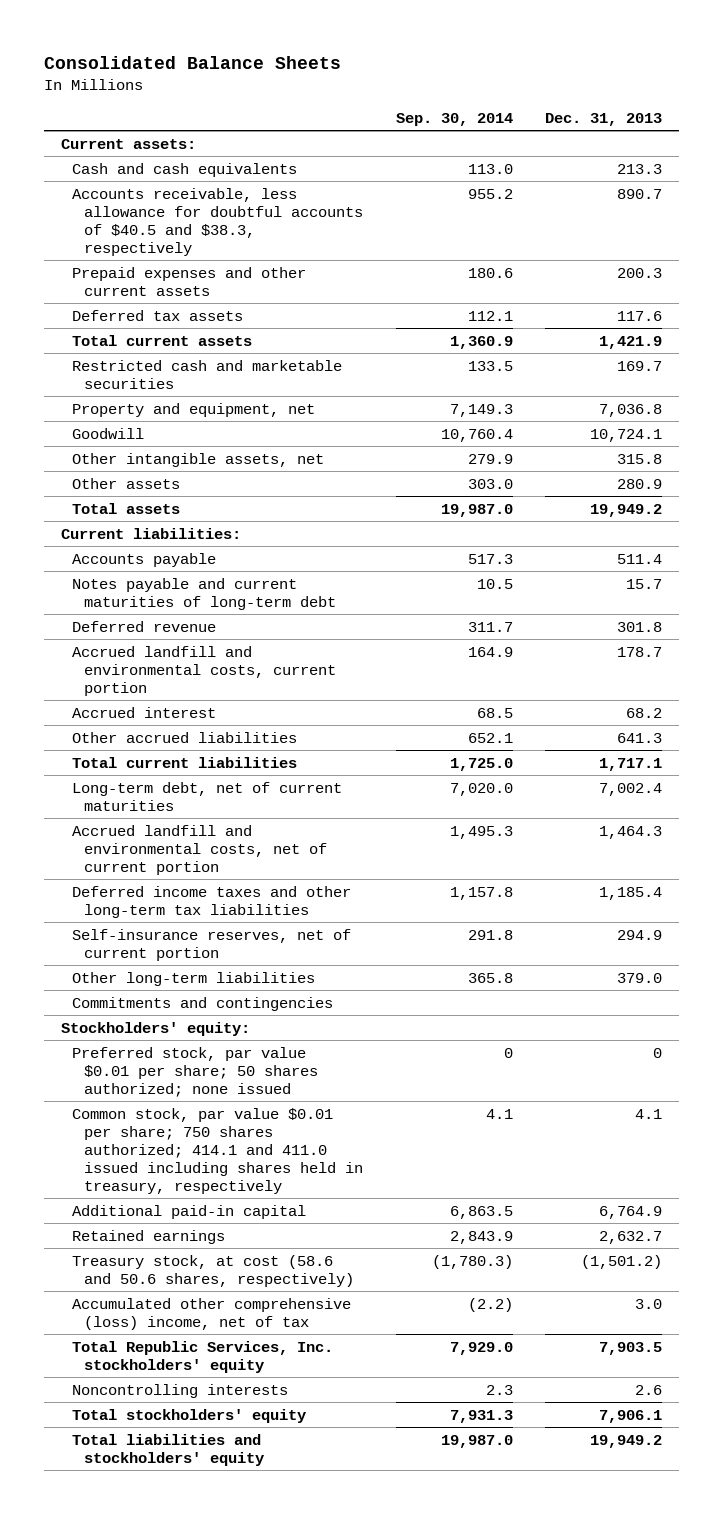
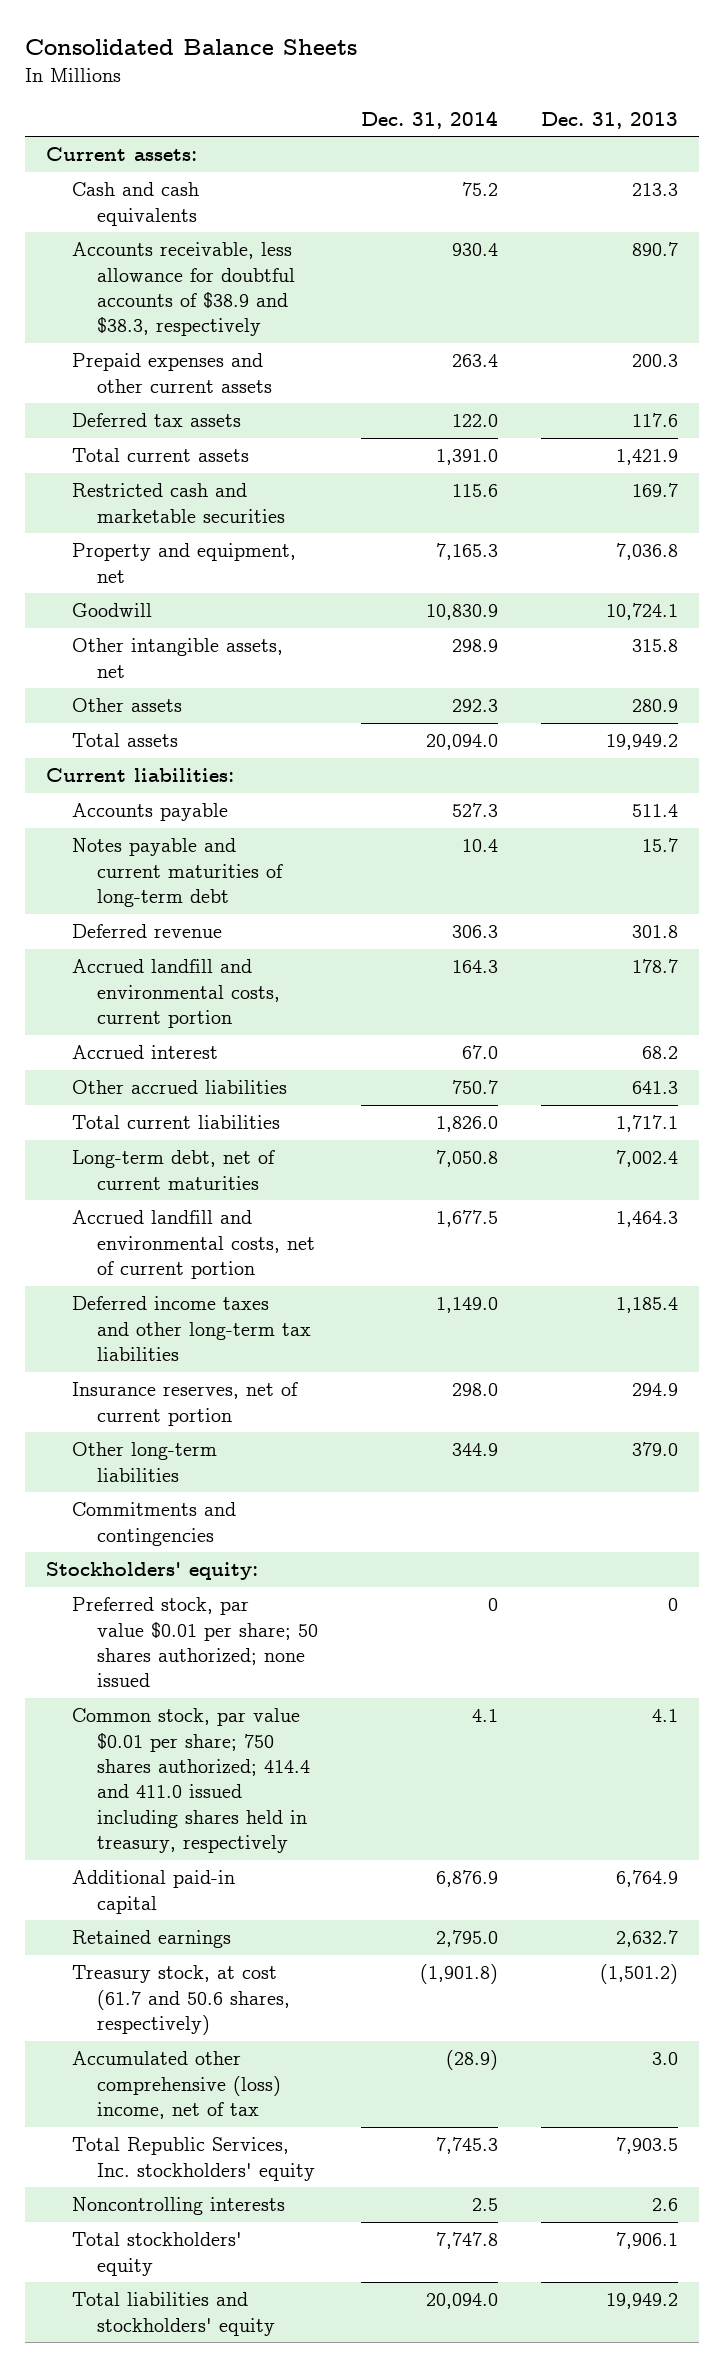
- | Sep. 30, 2014 | Dec. 31, 2013
+ | Dec. 31, 2014 | Dec. 31, 2013
- Accounts receivable, less allowance for doubtful accounts of $40.5 and $38.3, respectively | 955.2 | 890.7
+ Accounts receivable, less allowance for doubtful accounts of $38.9 and $38.3, respectively | 930.4 | 890.7
- Self-insurance reserves, net of current portion | 291.8 | 294.9
+ Insurance reserves, net of current portion | 298.0 | 294.9
- Common stock, par value $0.01 per share; 750 shares authorized; 414.1 and 411.0 issued including shares held in treasury, respectively | 4.1 | 4.1
+ Common stock, par value $0.01 per share; 750 shares authorized; 414.4 and 411.0 issued including shares held in treasury, respectively | 4.1 | 4.1
- Treasury stock, at cost (58.6 and 50.6 shares, respectively) | (1,780.3) | (1,501.2)
+ Treasury stock, at cost (61.7 and 50.6 shares, respectively) | (1,901.8) | (1,501.2)

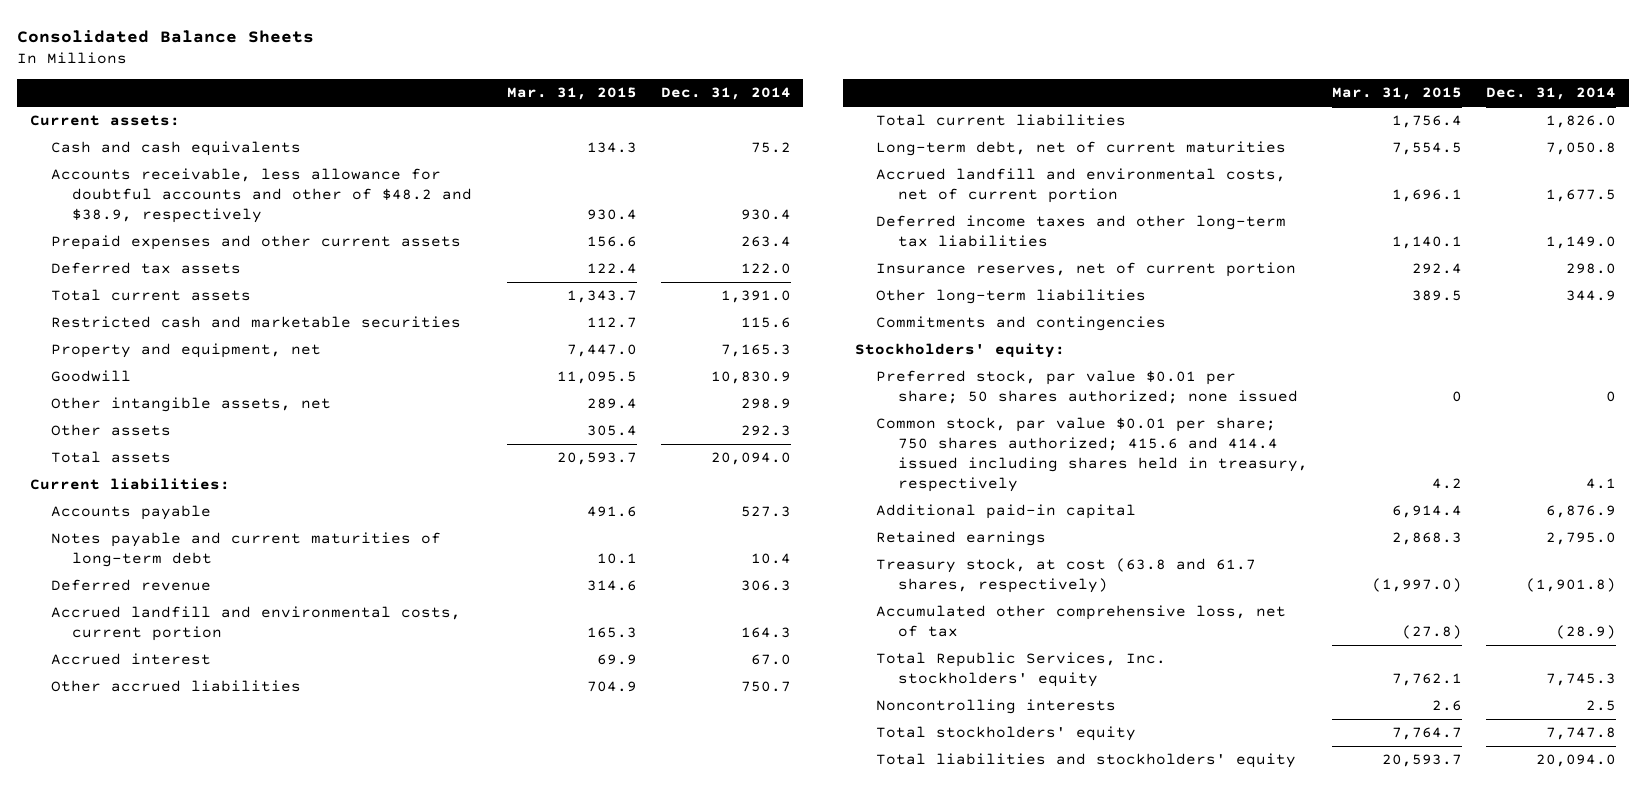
- | Dec. 31, 2014 | Dec. 31, 2013
+ | Mar. 31, 2015 | Dec. 31, 2014
- Accounts receivable, less allowance for doubtful accounts of $38.9 and $38.3, respectively | 930.4 | 890.7
+ Accounts receivable, less allowance for doubtful accounts and other of $48.2 and $38.9, respectively | 930.4 | 930.4
- Common stock, par value $0.01 per share; 750 shares authorized; 414.4 and 411.0 issued including shares held in treasury, respectively | 4.1 | 4.1
+ Common stock, par value $0.01 per share; 750 shares authorized; 415.6 and 414.4 issued including shares held in treasury, respectively | 4.2 | 4.1
- Treasury stock, at cost (61.7 and 50.6 shares, respectively) | (1,901.8) | (1,501.2)
- Accumulated other comprehensive (loss) income, net of tax | (28.9) | 3.0
+ Treasury stock, at cost (63.8 and 61.7 shares, respectively) | (1,997.0) | (1,901.8)
+ Accumulated other comprehensive loss, net of tax | (27.8) | (28.9)

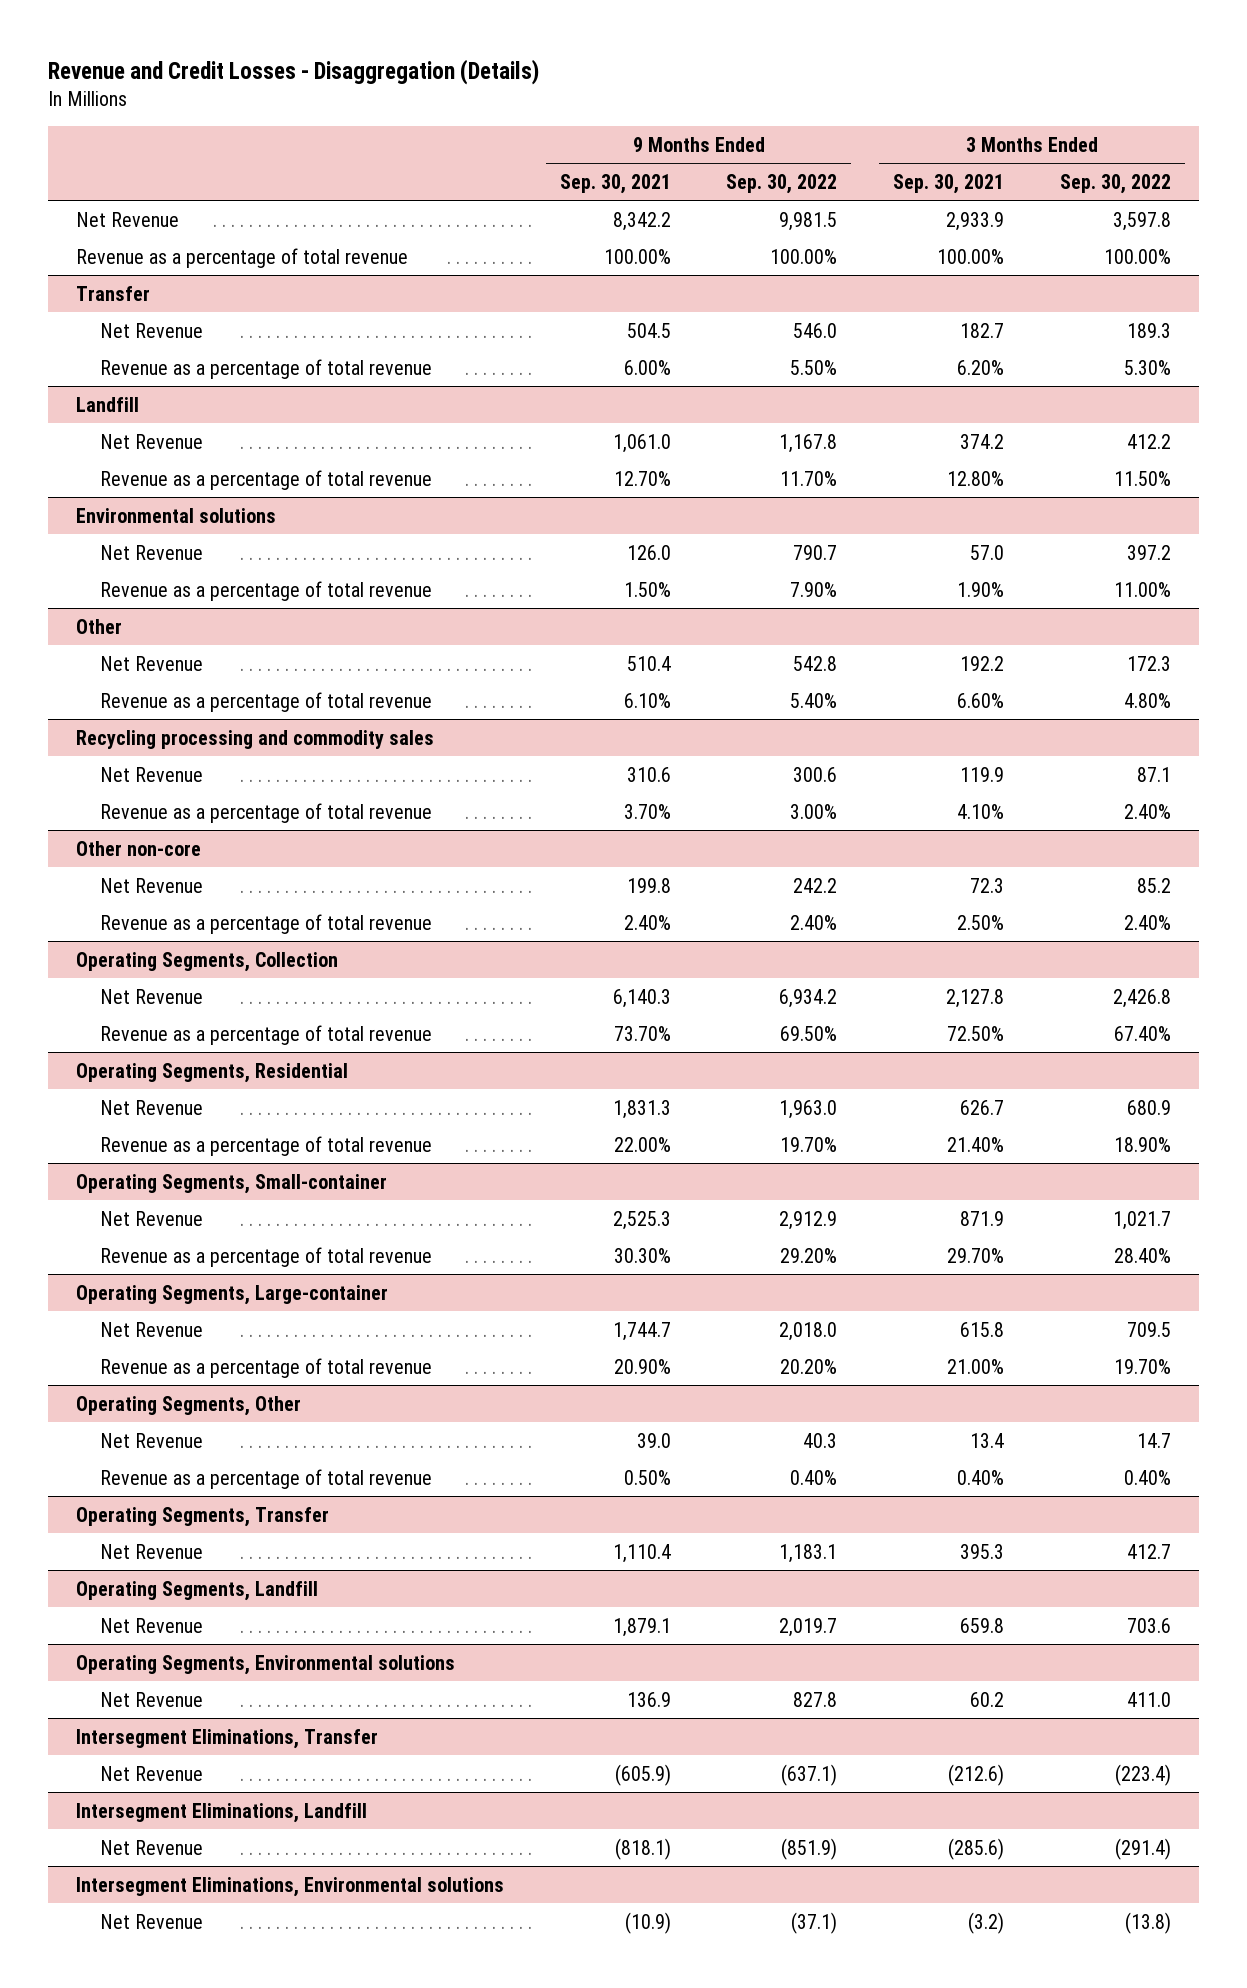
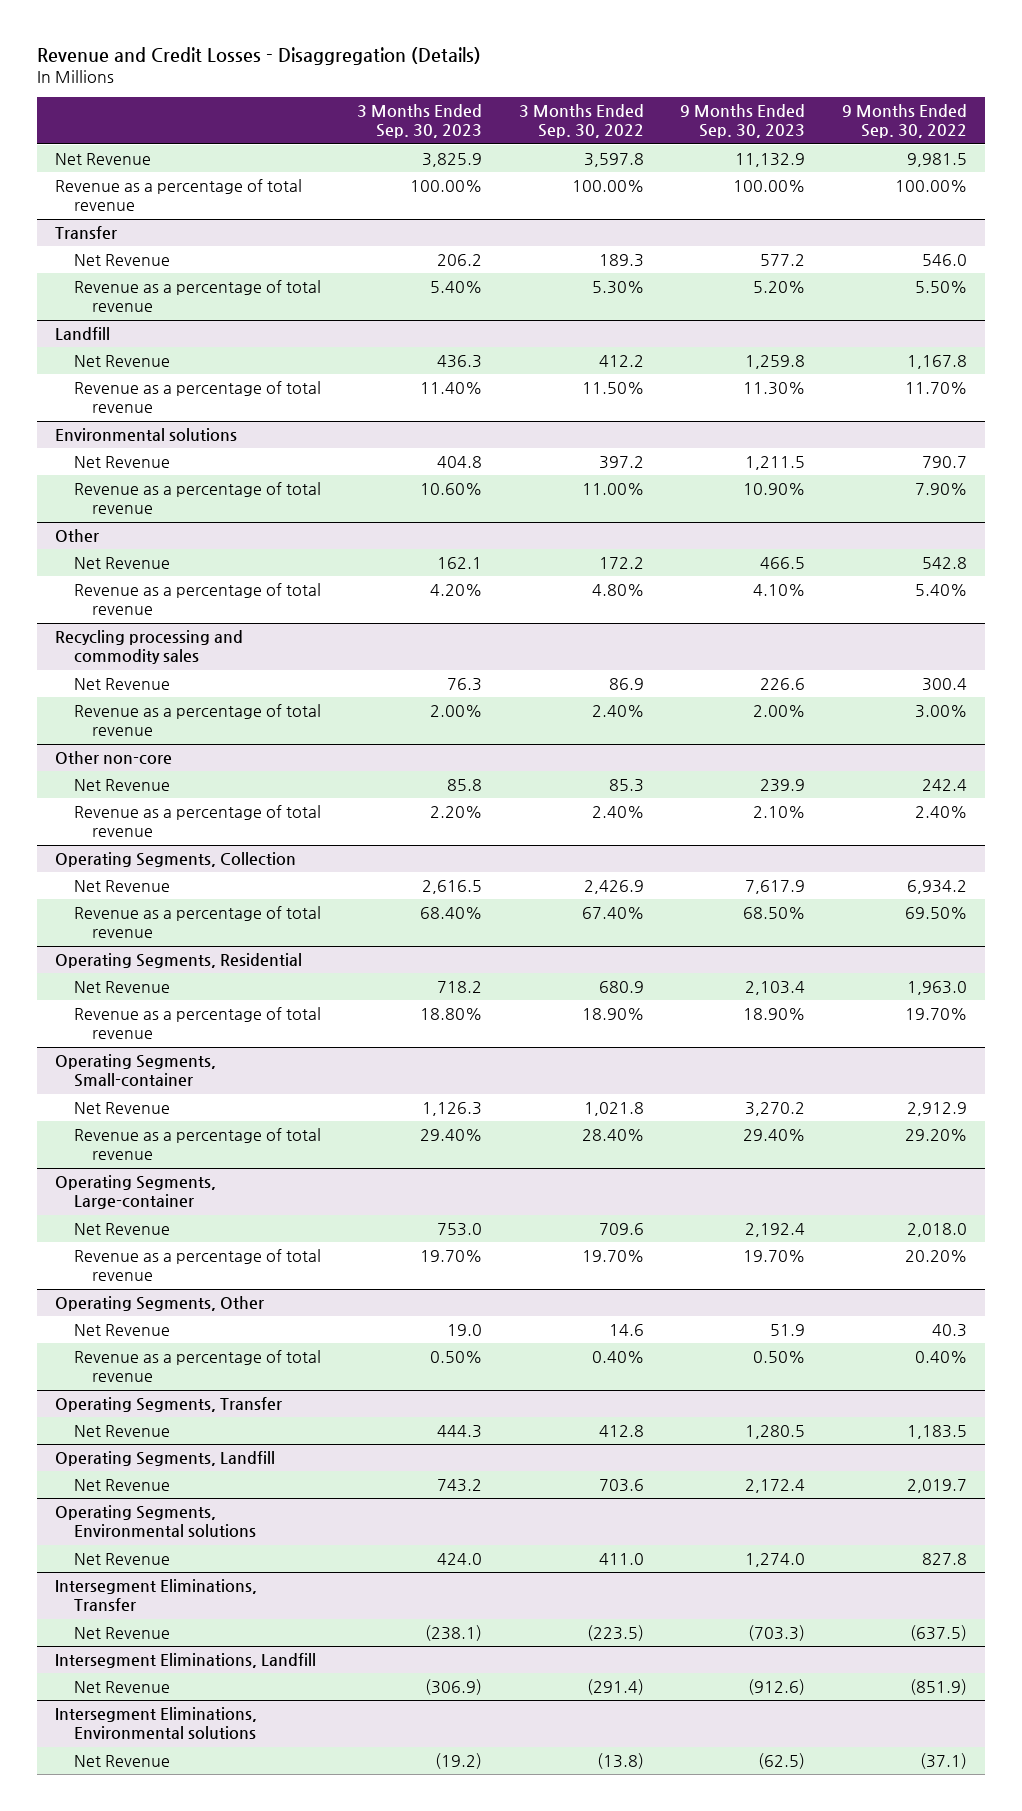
- | 9 Months Ended Sep. 30, 2021 | 9 Months Ended Sep. 30, 2022 | 3 Months Ended Sep. 30, 2021 | 3 Months Ended Sep. 30, 2022
+ | 3 Months Ended Sep. 30, 2023 | 3 Months Ended Sep. 30, 2022 | 9 Months Ended Sep. 30, 2023 | 9 Months Ended Sep. 30, 2022
@ Other
- Net Revenue | 510.4 | 542.8 | 192.2 | 172.3
+ Net Revenue | 162.1 | 172.2 | 466.5 | 542.8
@ Recycling processing and commodity sales
- Net Revenue | 310.6 | 300.6 | 119.9 | 87.1
+ Net Revenue | 76.3 | 86.9 | 226.6 | 300.4
@ Other non-core
- Net Revenue | 199.8 | 242.2 | 72.3 | 85.2
+ Net Revenue | 85.8 | 85.3 | 239.9 | 242.4
@ Operating Segments, Collection
- Net Revenue | 6,140.3 | 6,934.2 | 2,127.8 | 2,426.8
+ Net Revenue | 2,616.5 | 2,426.9 | 7,617.9 | 6,934.2
@ Operating Segments, Small-container
- Net Revenue | 2,525.3 | 2,912.9 | 871.9 | 1,021.7
+ Net Revenue | 1,126.3 | 1,021.8 | 3,270.2 | 2,912.9
@ Operating Segments, Large-container
- Net Revenue | 1,744.7 | 2,018.0 | 615.8 | 709.5
+ Net Revenue | 753.0 | 709.6 | 2,192.4 | 2,018.0
@ Operating Segments, Other
- Net Revenue | 39.0 | 40.3 | 13.4 | 14.7
+ Net Revenue | 19.0 | 14.6 | 51.9 | 40.3
@ Operating Segments, Transfer
- Net Revenue | 1,110.4 | 1,183.1 | 395.3 | 412.7
+ Net Revenue | 444.3 | 412.8 | 1,280.5 | 1,183.5
@ Intersegment Eliminations, Transfer
- Net Revenue | (605.9) | (637.1) | (212.6) | (223.4)
+ Net Revenue | (238.1) | (223.5) | (703.3) | (637.5)

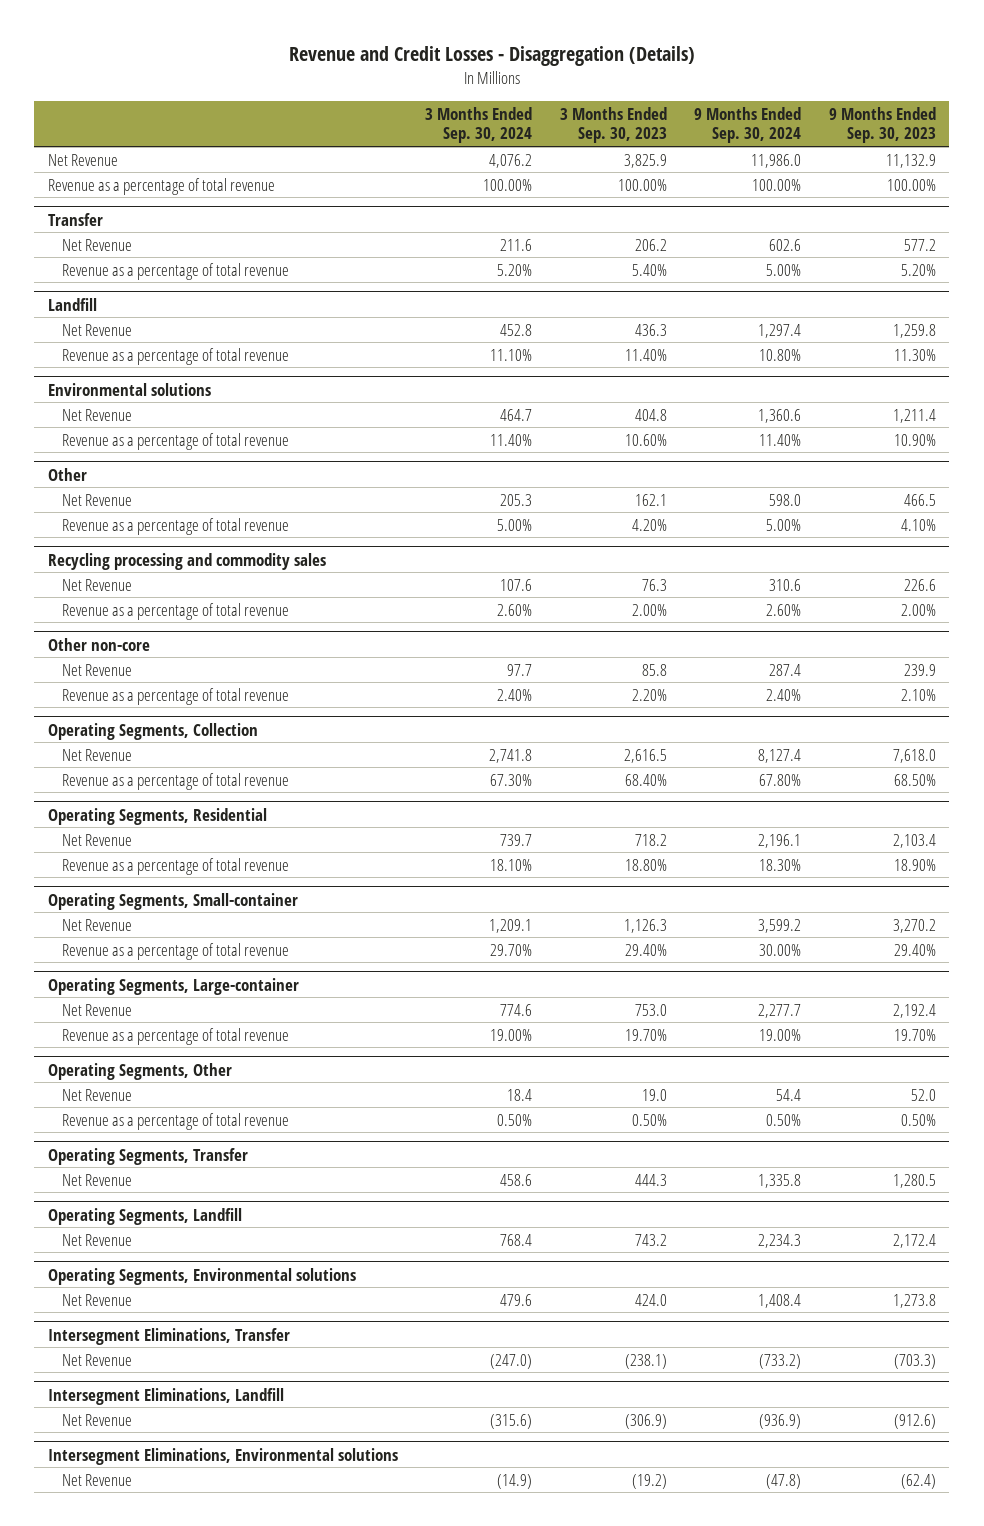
- | 3 Months Ended Sep. 30, 2023 | 3 Months Ended Sep. 30, 2022 | 9 Months Ended Sep. 30, 2023 | 9 Months Ended Sep. 30, 2022
+ | 3 Months Ended Sep. 30, 2024 | 3 Months Ended Sep. 30, 2023 | 9 Months Ended Sep. 30, 2024 | 9 Months Ended Sep. 30, 2023
@ Environmental solutions
- Net Revenue | 404.8 | 397.2 | 1,211.5 | 790.7
+ Net Revenue | 464.7 | 404.8 | 1,360.6 | 1,211.4
@ Operating Segments, Collection
- Net Revenue | 2,616.5 | 2,426.9 | 7,617.9 | 6,934.2
+ Net Revenue | 2,741.8 | 2,616.5 | 8,127.4 | 7,618.0
@ Operating Segments, Other
- Net Revenue | 19.0 | 14.6 | 51.9 | 40.3
+ Net Revenue | 18.4 | 19.0 | 54.4 | 52.0
@ Operating Segments, Environmental solutions
- Net Revenue | 424.0 | 411.0 | 1,274.0 | 827.8
+ Net Revenue | 479.6 | 424.0 | 1,408.4 | 1,273.8
@ Intersegment Eliminations, Environmental solutions
- Net Revenue | (19.2) | (13.8) | (62.5) | (37.1)
+ Net Revenue | (14.9) | (19.2) | (47.8) | (62.4)

